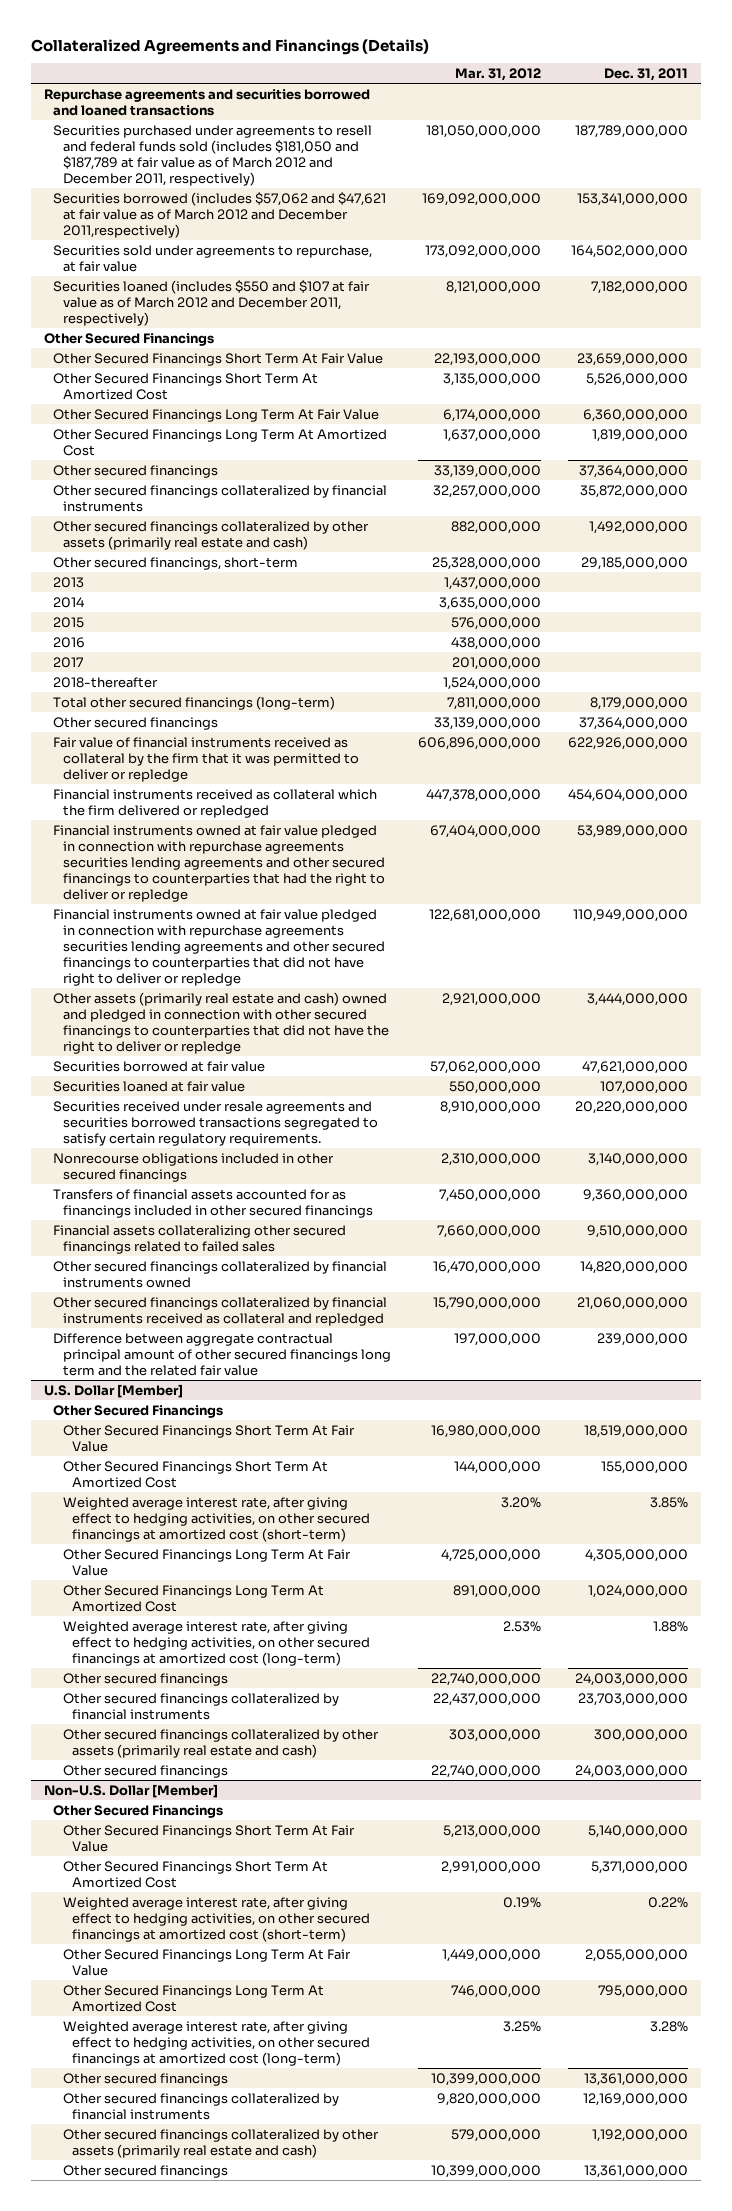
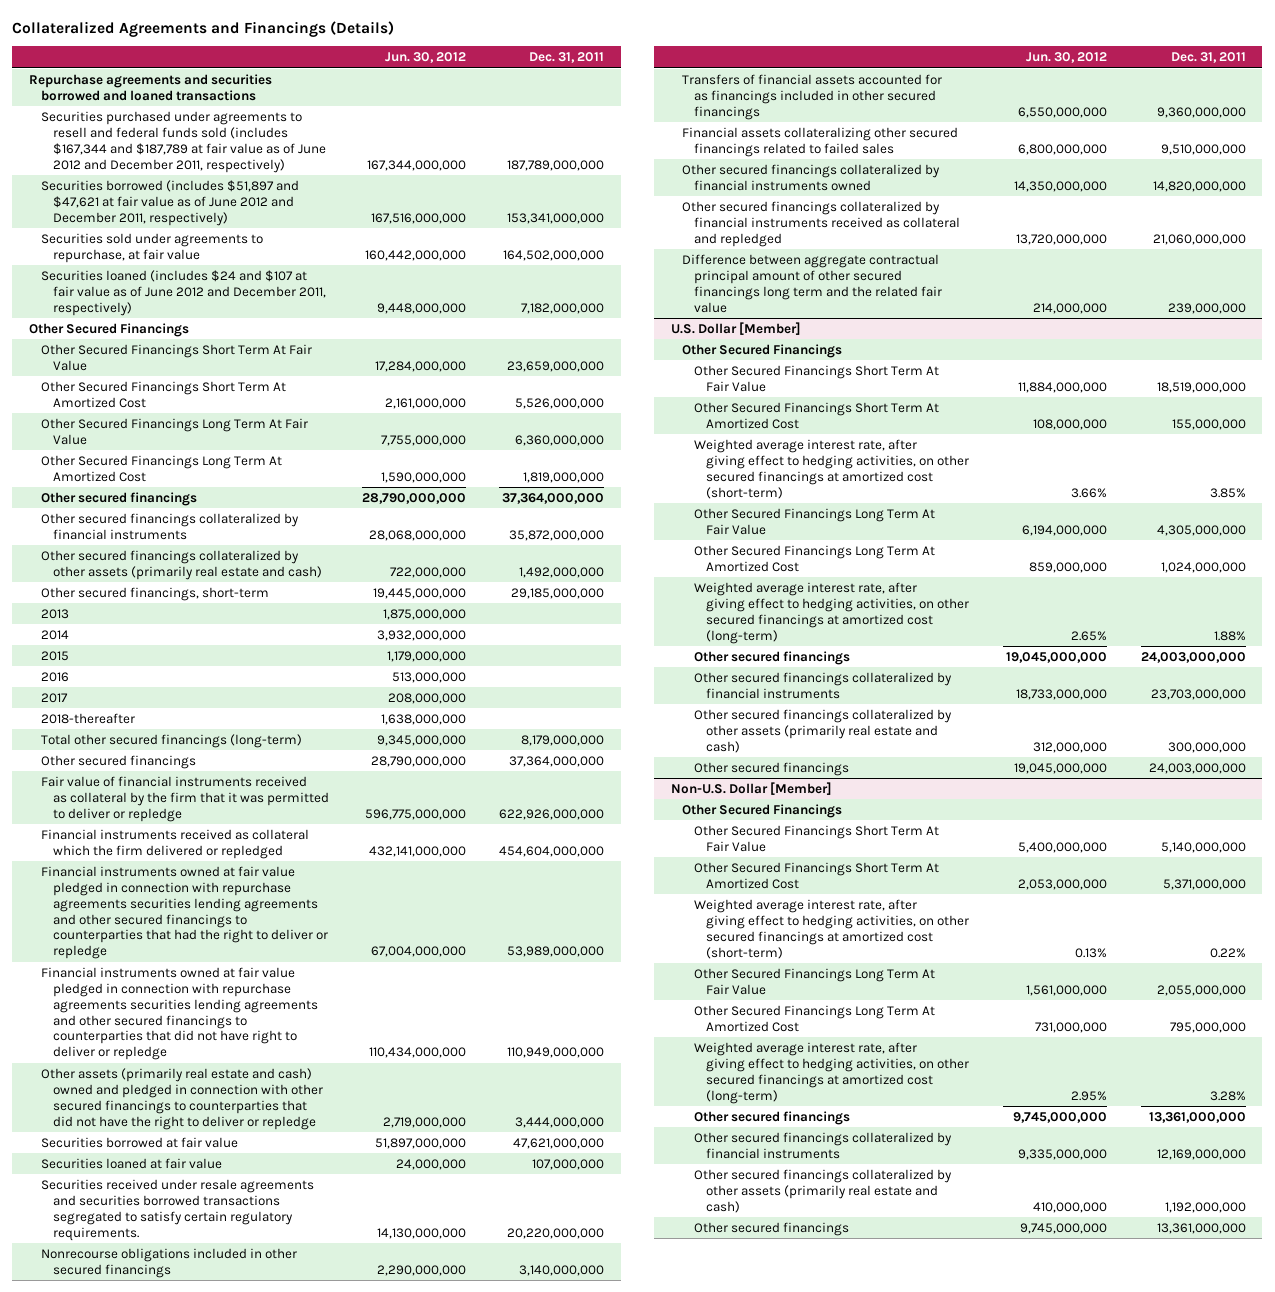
- | Mar. 31, 2012 | Dec. 31, 2011
+ | Jun. 30, 2012 | Dec. 31, 2011
- Securities purchased under agreements to resell and federal funds sold (includes $181,050 and $187,789 at fair value as of March 2012 and December 2011, respectively) | 181,050,000,000 | 187,789,000,000
- Securities borrowed (includes $57,062 and $47,621 at fair value as of March 2012 and December 2011,respectively) | 169,092,000,000 | 153,341,000,000
+ Securities purchased under agreements to resell and federal funds sold (includes $167,344 and $187,789 at fair value as of June 2012 and December 2011, respectively) | 167,344,000,000 | 187,789,000,000
+ Securities borrowed (includes $51,897 and $47,621 at fair value as of June 2012 and December 2011, respectively) | 167,516,000,000 | 153,341,000,000
- Securities loaned (includes $550 and $107 at fair value as of March 2012 and December 2011, respectively) | 8,121,000,000 | 7,182,000,000
+ Securities loaned (includes $24 and $107 at fair value as of June 2012 and December 2011, respectively) | 9,448,000,000 | 7,182,000,000

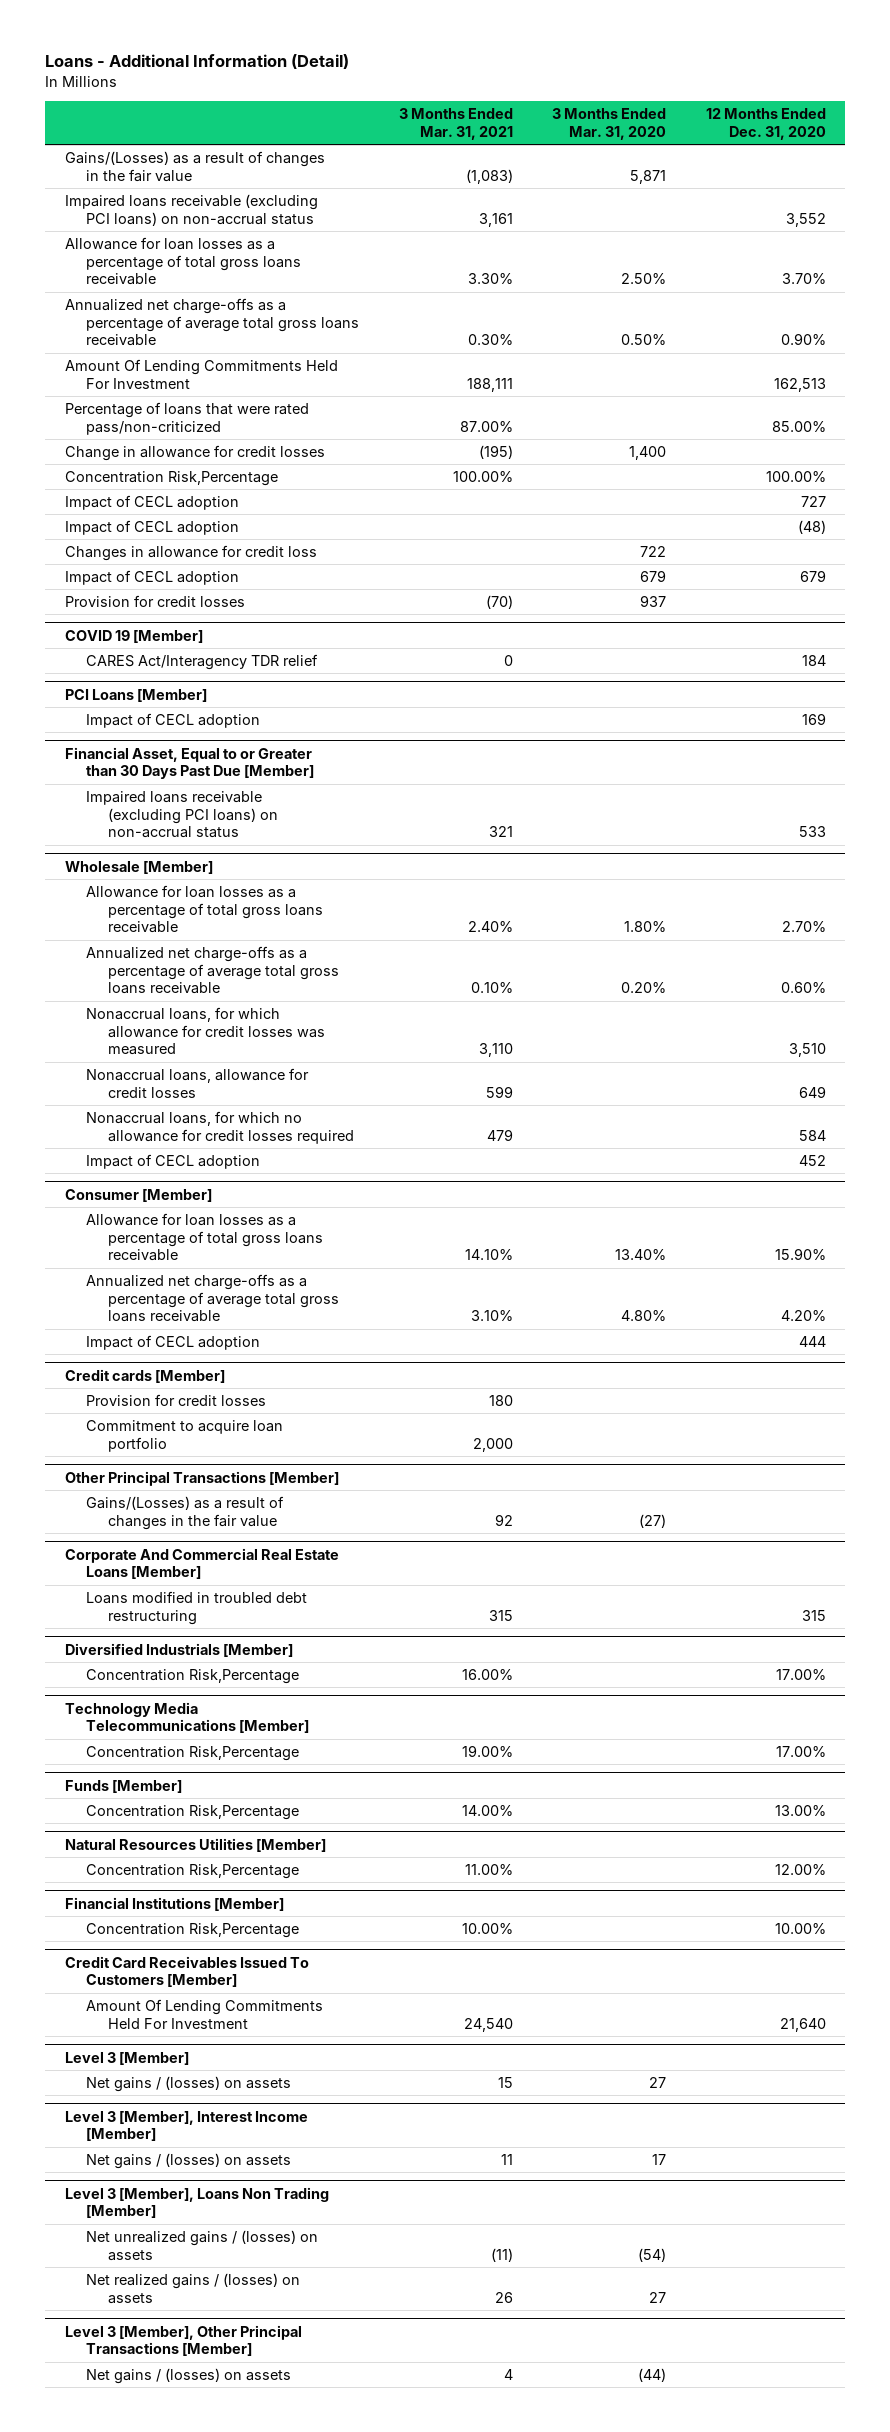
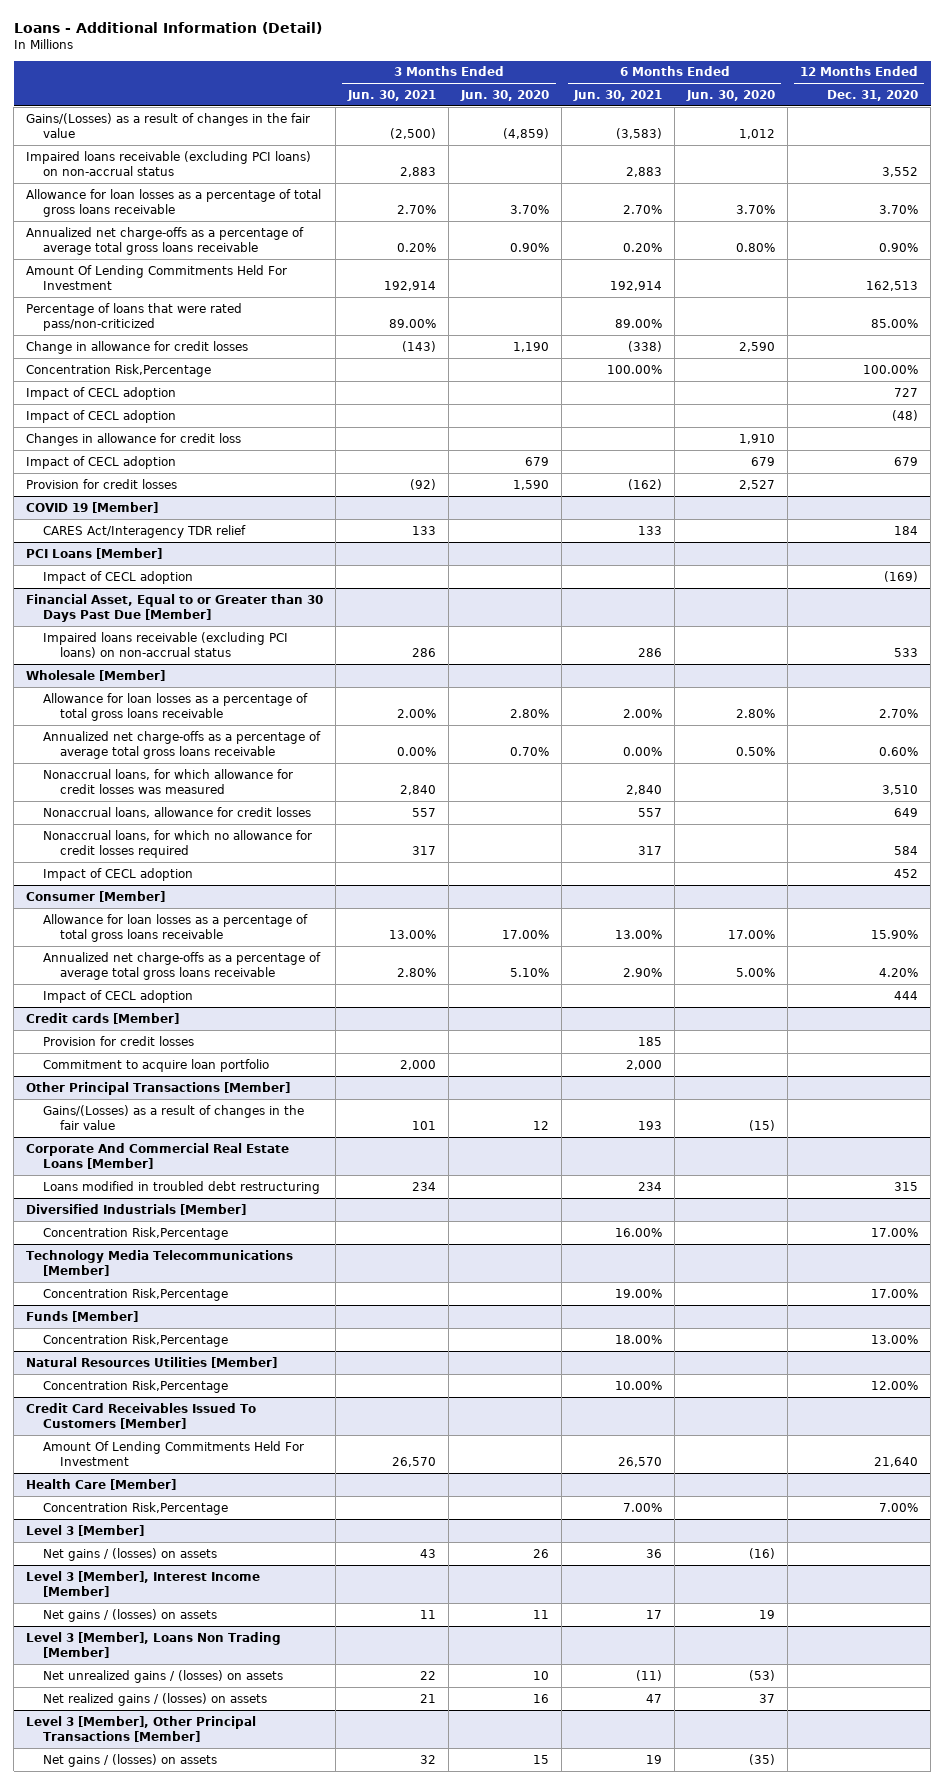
- | 3 Months Ended Mar. 31, 2021 | 3 Months Ended Mar. 31, 2020 | 12 Months Ended Dec. 31, 2020
+ | 3 Months Ended Jun. 30, 2021 | 3 Months Ended Jun. 30, 2020 | 6 Months Ended Jun. 30, 2021 | 6 Months Ended Jun. 30, 2020 | 12 Months Ended Dec. 31, 2020
@ PCI Loans [Member]
- Impact of CECL adoption | | | 169
+ Impact of CECL adoption | | | | | (169)
- Financial Institutions [Member]
- Concentration Risk,Percentage | 10.00% | | 10.00%
+ Health Care [Member]
+ Concentration Risk,Percentage | | | 7.00% | | 7.00%

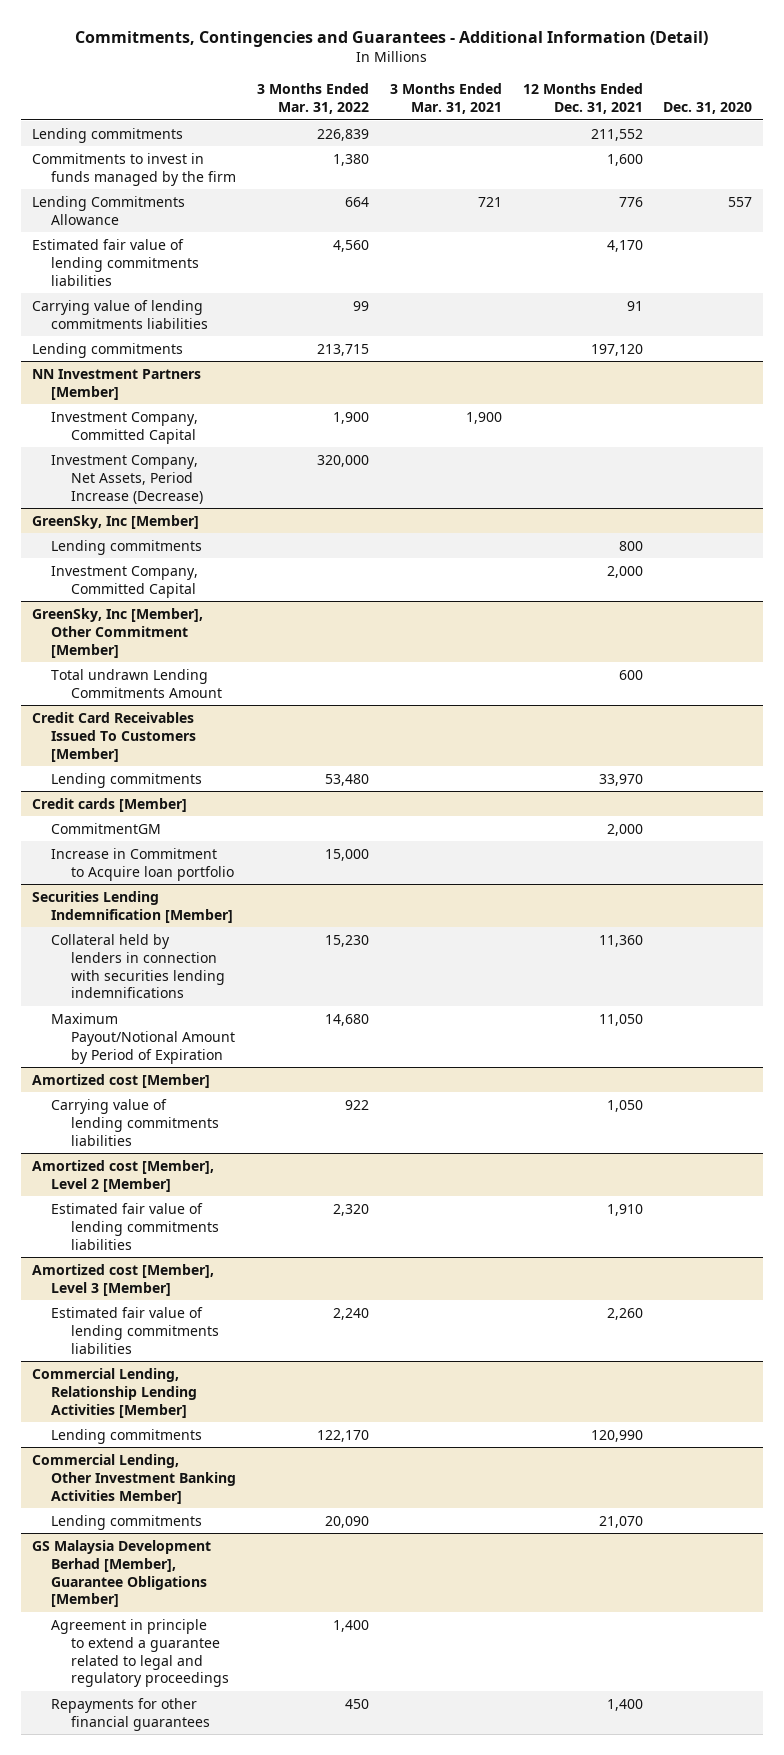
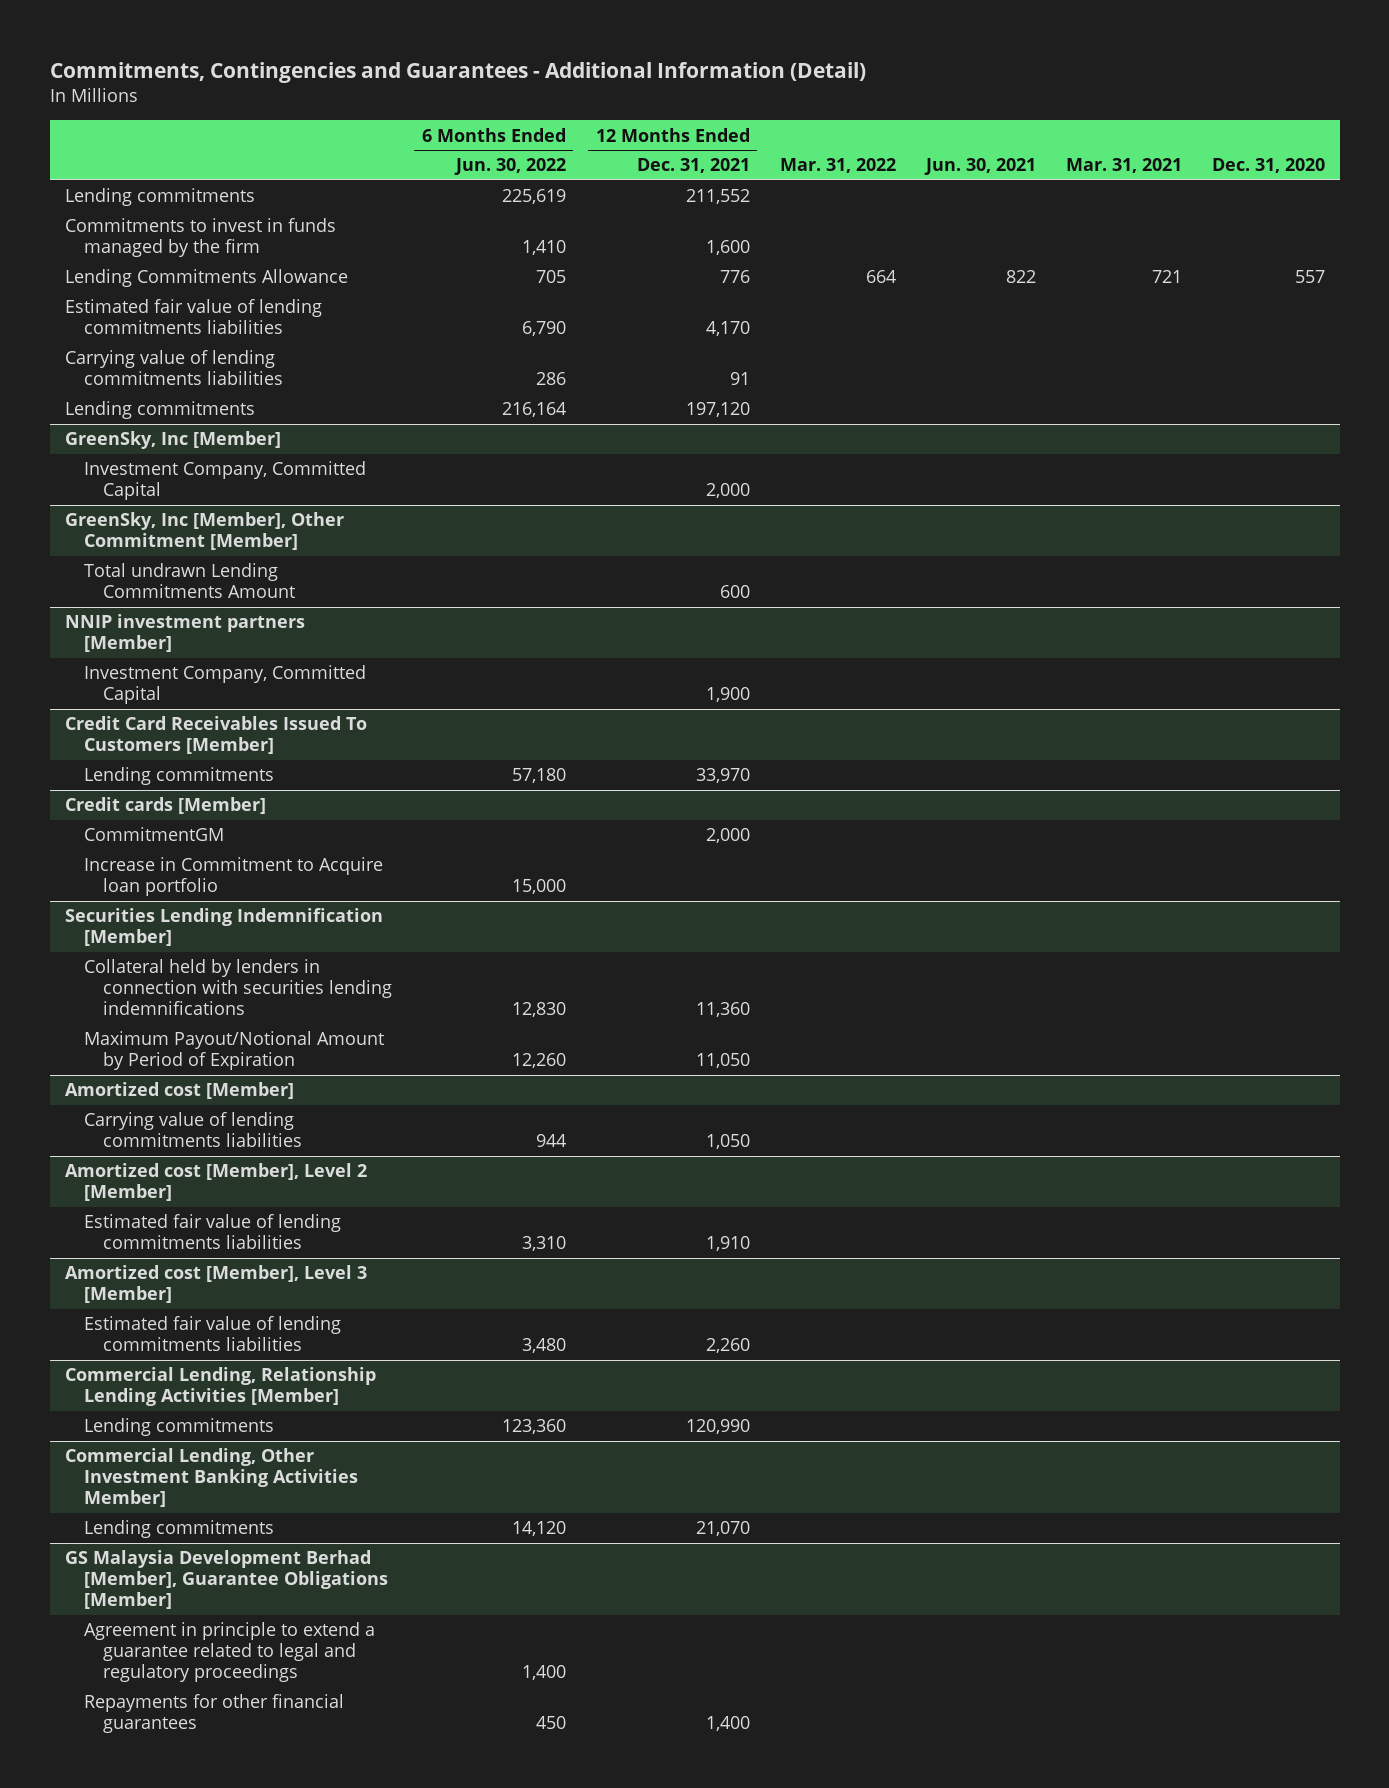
- | 3 Months Ended Mar. 31, 2022 | 3 Months Ended Mar. 31, 2021 | 12 Months Ended Dec. 31, 2021 | Dec. 31, 2020
+ | 6 Months Ended Jun. 30, 2022 | 12 Months Ended Dec. 31, 2021 | Mar. 31, 2022 | Jun. 30, 2021 | Mar. 31, 2021 | Dec. 31, 2020
- NN Investment Partners [Member]
- Investment Company, Committed Capital | 1,900 | 1,900 | |
- Investment Company, Net Assets, Period Increase (Decrease) | 320,000 | | |
@ GreenSky, Inc [Member]
- Lending commitments | | | 800 |
+ NNIP investment partners [Member]
+ Investment Company, Committed Capital | | 1,900 | | | |

